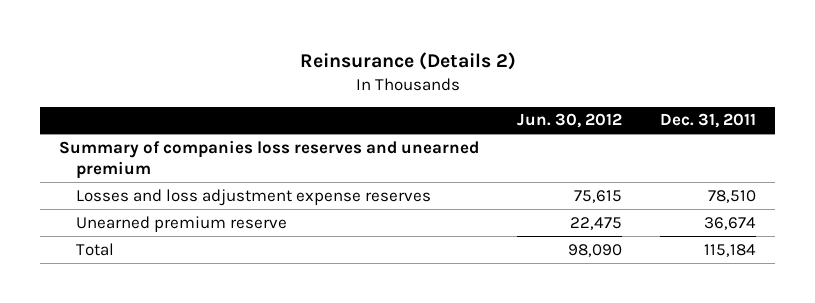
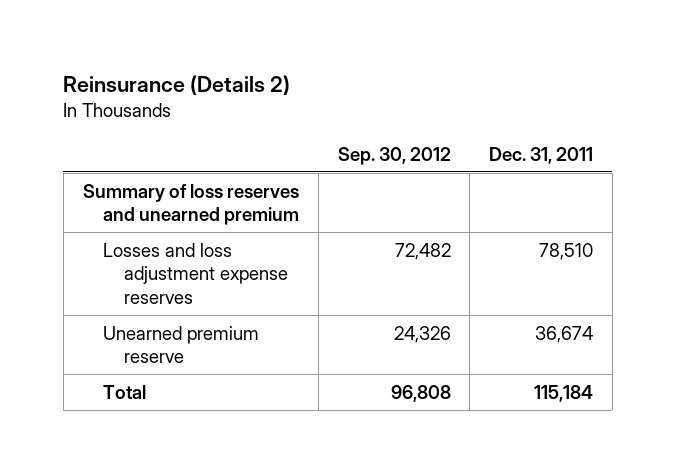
- | Jun. 30, 2012 | Dec. 31, 2011
+ | Sep. 30, 2012 | Dec. 31, 2011
- Summary of companies loss reserves and unearned premium
+ Summary of loss reserves and unearned premium

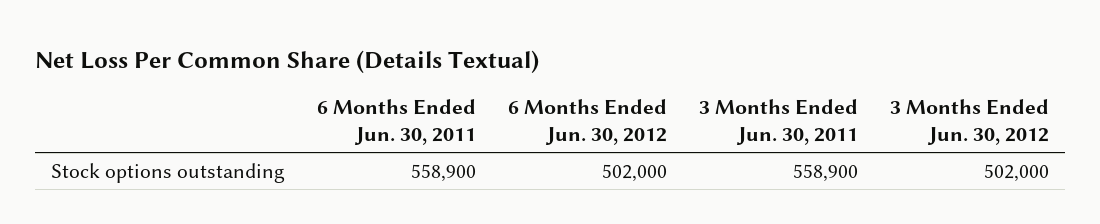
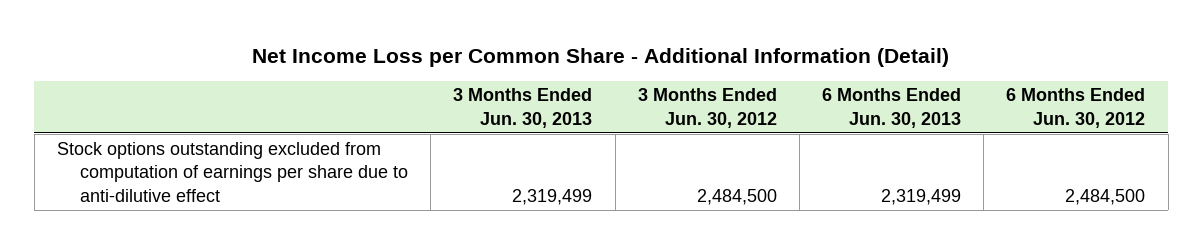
- Net Loss Per Common Share (Details Textual)
+ Net Income Loss per Common Share - Additional Information (Detail)
- | 6 Months Ended Jun. 30, 2011 | 6 Months Ended Jun. 30, 2012 | 3 Months Ended Jun. 30, 2011 | 3 Months Ended Jun. 30, 2012
+ | 3 Months Ended Jun. 30, 2013 | 3 Months Ended Jun. 30, 2012 | 6 Months Ended Jun. 30, 2013 | 6 Months Ended Jun. 30, 2012
- Stock options outstanding | 558,900 | 502,000 | 558,900 | 502,000
+ Stock options outstanding excluded from computation of earnings per share due to anti-dilutive effect | 2,319,499 | 2,484,500 | 2,319,499 | 2,484,500

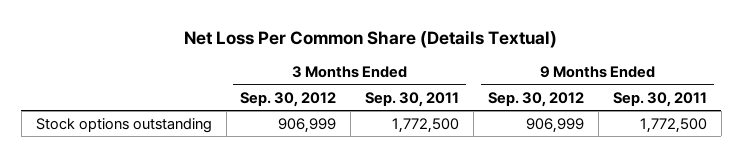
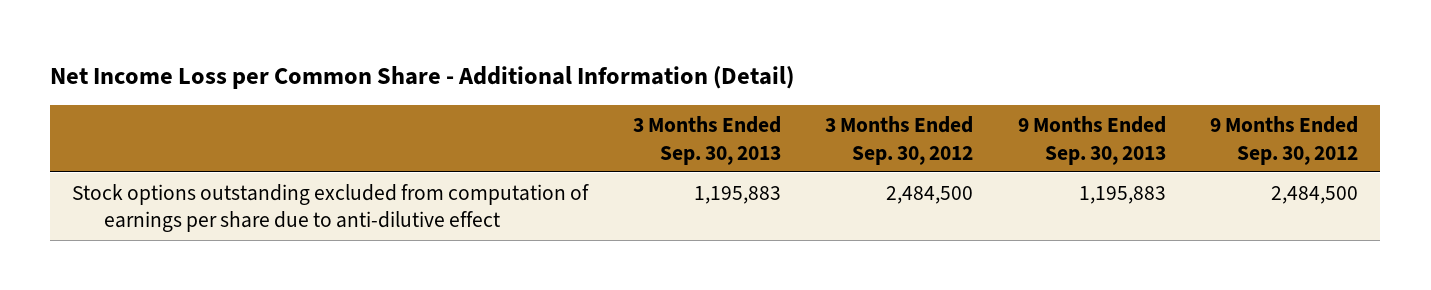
- Net Loss Per Common Share (Details Textual)
+ Net Income Loss per Common Share - Additional Information (Detail)
- | 3 Months Ended Sep. 30, 2012 | 3 Months Ended Sep. 30, 2011 | 9 Months Ended Sep. 30, 2012 | 9 Months Ended Sep. 30, 2011
+ | 3 Months Ended Sep. 30, 2013 | 3 Months Ended Sep. 30, 2012 | 9 Months Ended Sep. 30, 2013 | 9 Months Ended Sep. 30, 2012
- Stock options outstanding | 906,999 | 1,772,500 | 906,999 | 1,772,500
+ Stock options outstanding excluded from computation of earnings per share due to anti-dilutive effect | 1,195,883 | 2,484,500 | 1,195,883 | 2,484,500

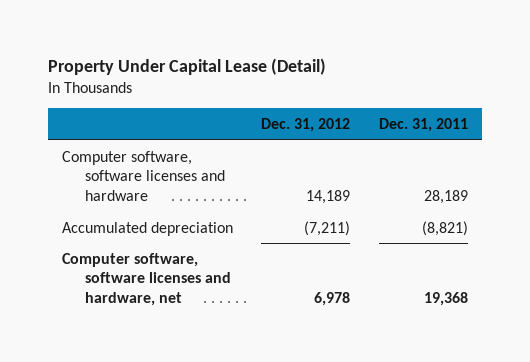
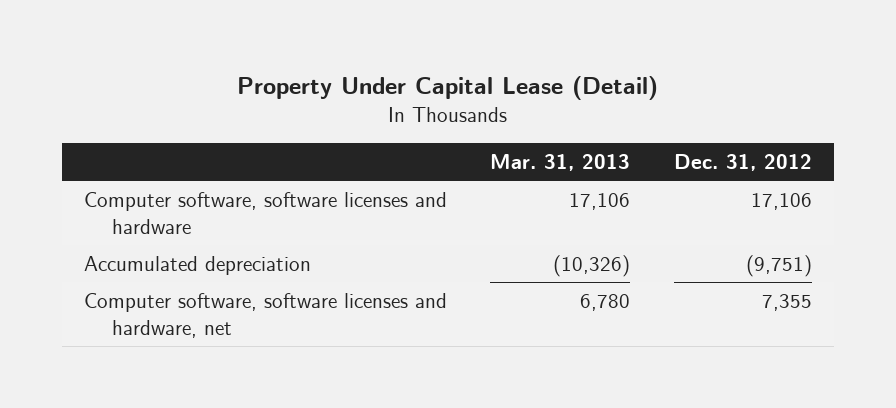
- | Dec. 31, 2012 | Dec. 31, 2011
+ | Mar. 31, 2013 | Dec. 31, 2012
- Computer software, software licenses and hardware | 14,189 | 28,189
- Accumulated depreciation | (7,211) | (8,821)
- Computer software, software licenses and hardware, net | 6,978 | 19,368
+ Computer software, software licenses and hardware | 17,106 | 17,106
+ Accumulated depreciation | (10,326) | (9,751)
+ Computer software, software licenses and hardware, net | 6,780 | 7,355

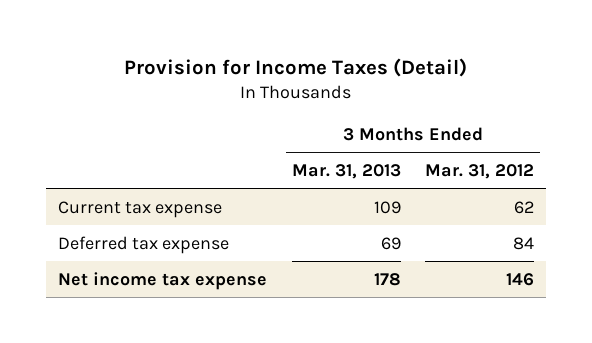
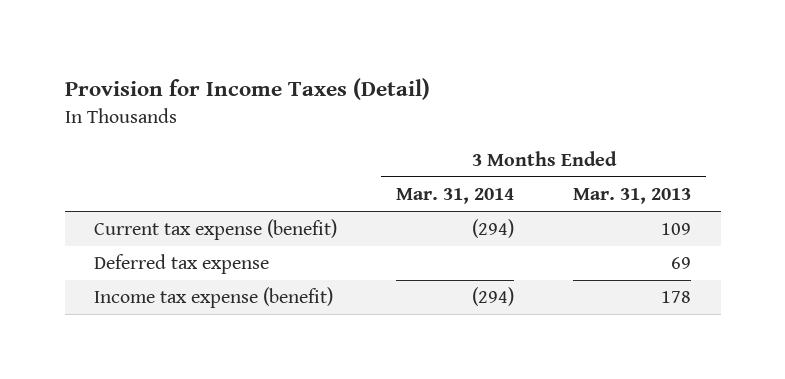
- | 3 Months Ended Mar. 31, 2013 | 3 Months Ended Mar. 31, 2012
+ | 3 Months Ended Mar. 31, 2014 | 3 Months Ended Mar. 31, 2013
- Current tax expense | 109 | 62
+ Current tax expense (benefit) | (294) | 109
- Net income tax expense | 178 | 146
+ Income tax expense (benefit) | (294) | 178

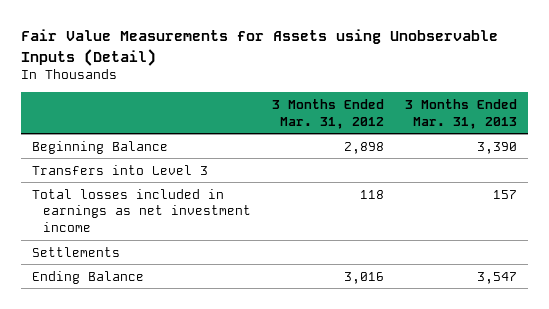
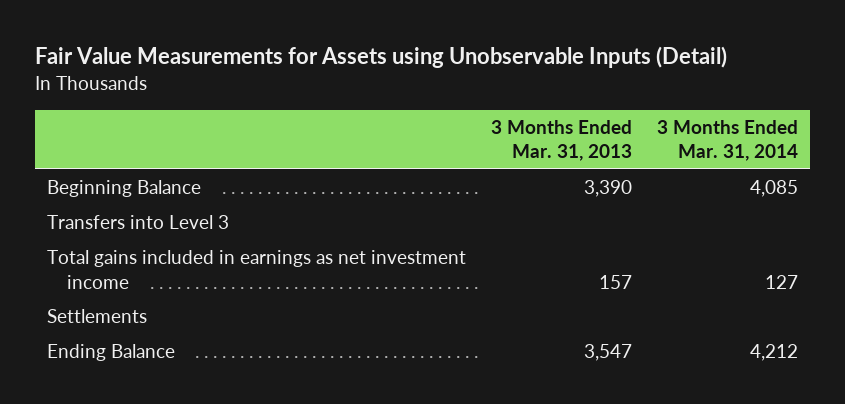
- | 3 Months Ended Mar. 31, 2012 | 3 Months Ended Mar. 31, 2013
+ | 3 Months Ended Mar. 31, 2013 | 3 Months Ended Mar. 31, 2014
- Total losses included in earnings as net investment income | 118 | 157
+ Total gains included in earnings as net investment income | 157 | 127

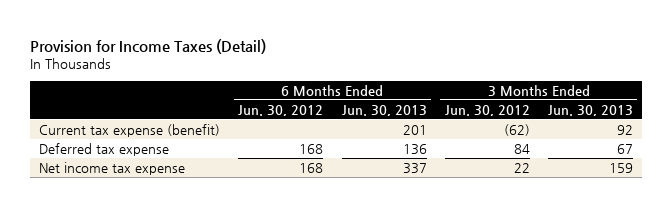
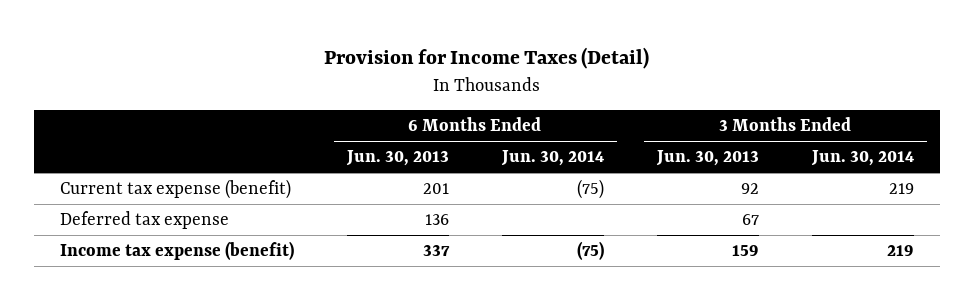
- | 6 Months Ended Jun. 30, 2012 | 6 Months Ended Jun. 30, 2013 | 3 Months Ended Jun. 30, 2012 | 3 Months Ended Jun. 30, 2013
+ | 6 Months Ended Jun. 30, 2013 | 6 Months Ended Jun. 30, 2014 | 3 Months Ended Jun. 30, 2013 | 3 Months Ended Jun. 30, 2014
- Net income tax expense | 168 | 337 | 22 | 159
+ Income tax expense (benefit) | 337 | (75) | 159 | 219

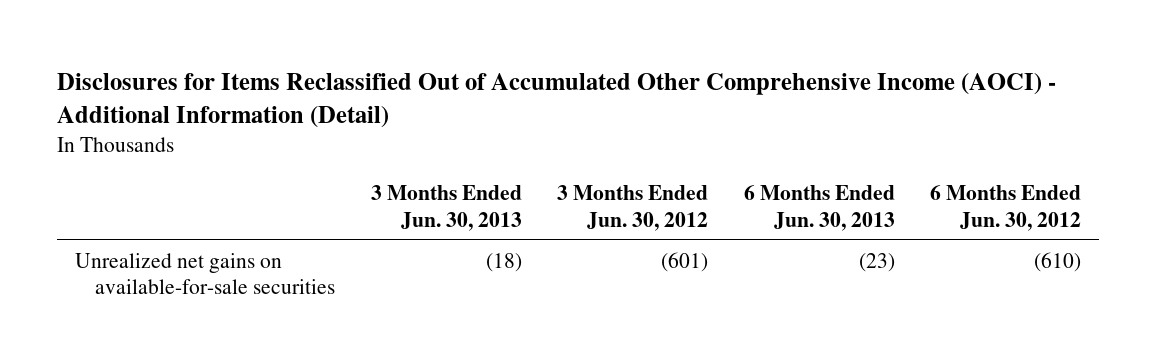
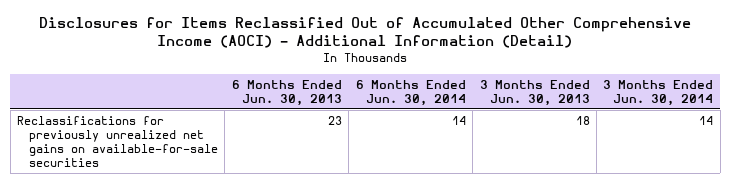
- | 3 Months Ended Jun. 30, 2013 | 3 Months Ended Jun. 30, 2012 | 6 Months Ended Jun. 30, 2013 | 6 Months Ended Jun. 30, 2012
+ | 6 Months Ended Jun. 30, 2013 | 6 Months Ended Jun. 30, 2014 | 3 Months Ended Jun. 30, 2013 | 3 Months Ended Jun. 30, 2014
- Unrealized net gains on available-for-sale securities | (18) | (601) | (23) | (610)
+ Reclassifications for previously unrealized net gains on available-for-sale securities | 23 | 14 | 18 | 14

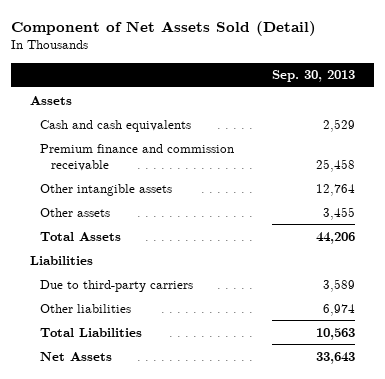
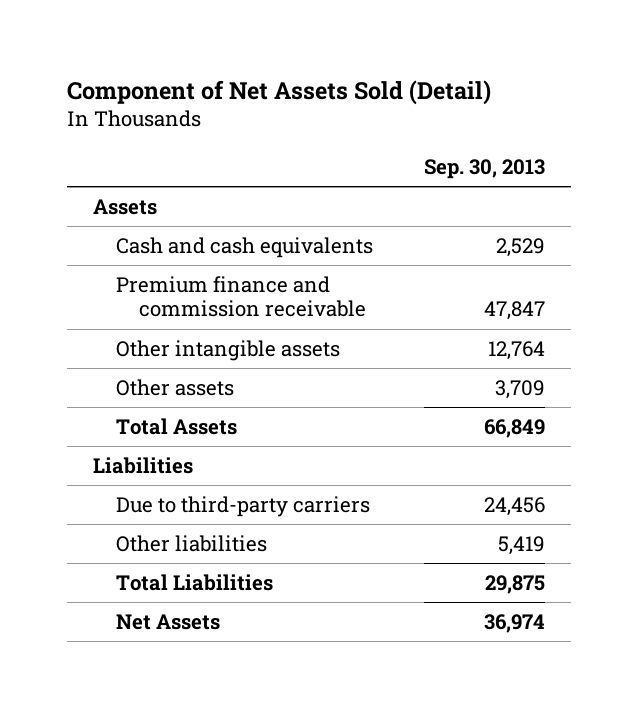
- Premium finance and commission receivable | 25,458
+ Premium finance and commission receivable | 47,847
- Other assets | 3,455
- Total Assets | 44,206
+ Other assets | 3,709
+ Total Assets | 66,849
- Due to third-party carriers | 3,589
- Other liabilities | 6,974
- Total Liabilities | 10,563
- Net Assets | 33,643
+ Due to third-party carriers | 24,456
+ Other liabilities | 5,419
+ Total Liabilities | 29,875
+ Net Assets | 36,974

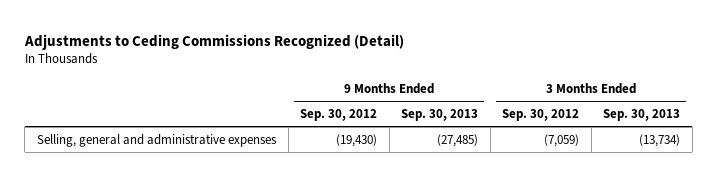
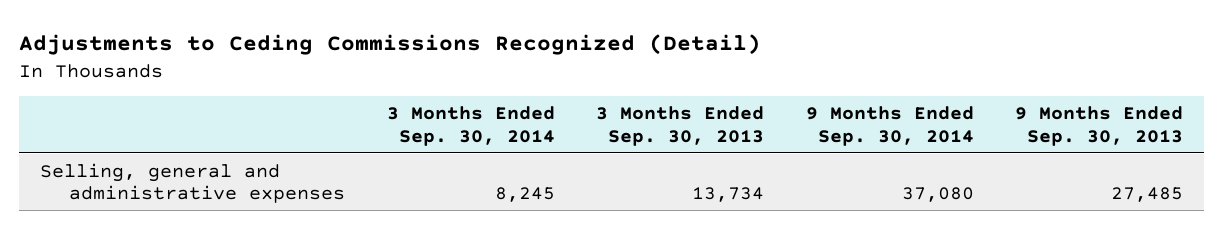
- | 9 Months Ended Sep. 30, 2012 | 9 Months Ended Sep. 30, 2013 | 3 Months Ended Sep. 30, 2012 | 3 Months Ended Sep. 30, 2013
+ | 3 Months Ended Sep. 30, 2014 | 3 Months Ended Sep. 30, 2013 | 9 Months Ended Sep. 30, 2014 | 9 Months Ended Sep. 30, 2013
- Selling, general and administrative expenses | (19,430) | (27,485) | (7,059) | (13,734)
+ Selling, general and administrative expenses | 8,245 | 13,734 | 37,080 | 27,485

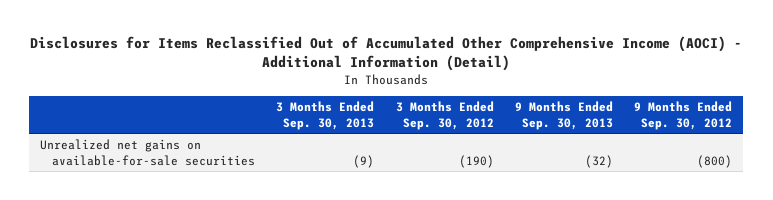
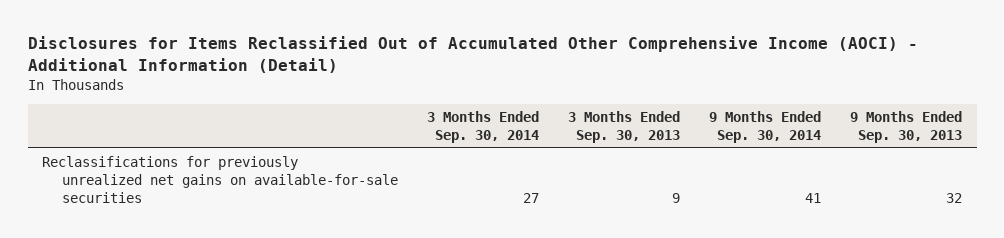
- | 3 Months Ended Sep. 30, 2013 | 3 Months Ended Sep. 30, 2012 | 9 Months Ended Sep. 30, 2013 | 9 Months Ended Sep. 30, 2012
+ | 3 Months Ended Sep. 30, 2014 | 3 Months Ended Sep. 30, 2013 | 9 Months Ended Sep. 30, 2014 | 9 Months Ended Sep. 30, 2013
- Unrealized net gains on available-for-sale securities | (9) | (190) | (32) | (800)
+ Reclassifications for previously unrealized net gains on available-for-sale securities | 27 | 9 | 41 | 32

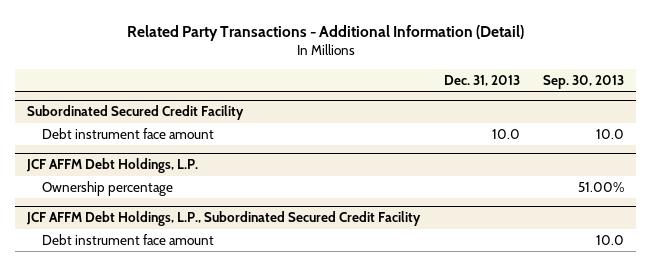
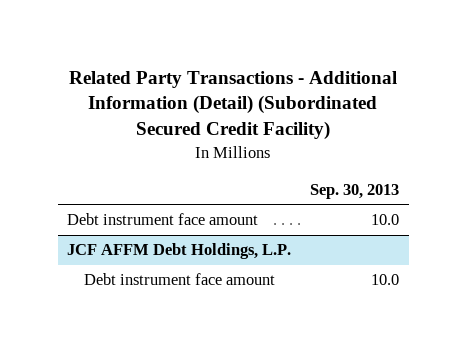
- Related Party Transactions - Additional Information (Detail)
+ Related Party Transactions - Additional Information (Detail) (Subordinated Secured Credit Facility)
- | Dec. 31, 2013 | Sep. 30, 2013
+ | Sep. 30, 2013
- Subordinated Secured Credit Facility
@ JCF AFFM Debt Holdings, L.P.
- Ownership percentage | | 51.00%
- JCF AFFM Debt Holdings, L.P., Subordinated Secured Credit Facility

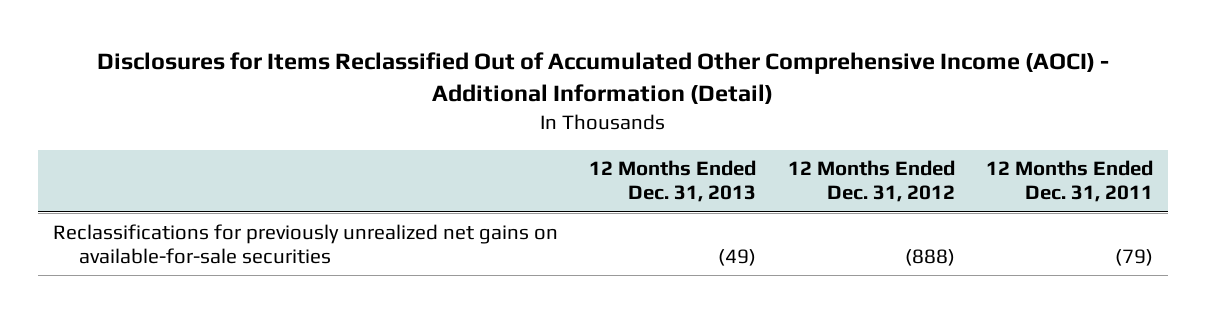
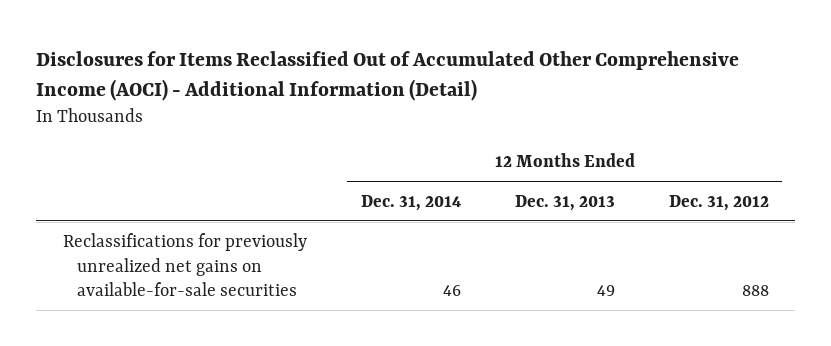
- | 12 Months Ended Dec. 31, 2013 | 12 Months Ended Dec. 31, 2012 | 12 Months Ended Dec. 31, 2011
+ | 12 Months Ended Dec. 31, 2014 | 12 Months Ended Dec. 31, 2013 | 12 Months Ended Dec. 31, 2012
- Reclassifications for previously unrealized net gains on available-for-sale securities | (49) | (888) | (79)
+ Reclassifications for previously unrealized net gains on available-for-sale securities | 46 | 49 | 888

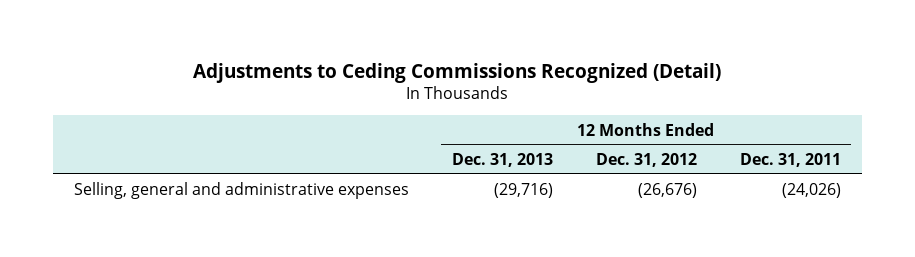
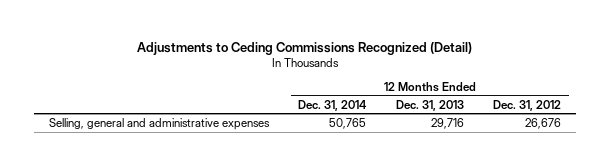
- | 12 Months Ended Dec. 31, 2013 | 12 Months Ended Dec. 31, 2012 | 12 Months Ended Dec. 31, 2011
+ | 12 Months Ended Dec. 31, 2014 | 12 Months Ended Dec. 31, 2013 | 12 Months Ended Dec. 31, 2012
- Selling, general and administrative expenses | (29,716) | (26,676) | (24,026)
+ Selling, general and administrative expenses | 50,765 | 29,716 | 26,676

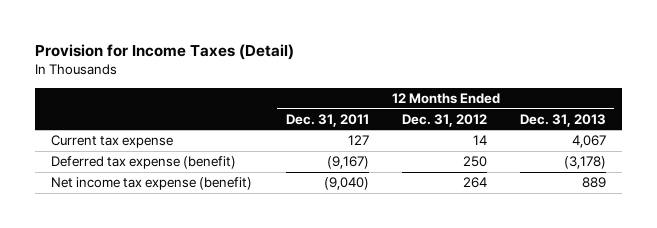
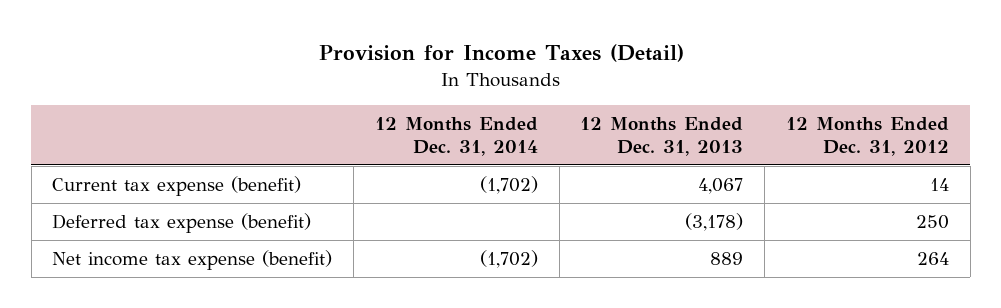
- | 12 Months Ended Dec. 31, 2011 | 12 Months Ended Dec. 31, 2012 | 12 Months Ended Dec. 31, 2013
+ | 12 Months Ended Dec. 31, 2014 | 12 Months Ended Dec. 31, 2013 | 12 Months Ended Dec. 31, 2012
- Current tax expense | 127 | 14 | 4,067
+ Current tax expense (benefit) | (1,702) | 4,067 | 14

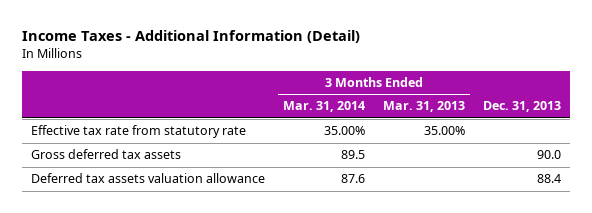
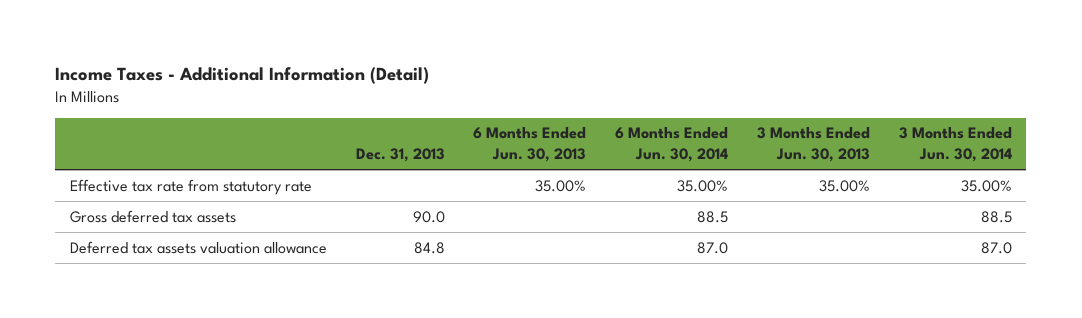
- | 3 Months Ended Mar. 31, 2014 | 3 Months Ended Mar. 31, 2013 | Dec. 31, 2013
+ | Dec. 31, 2013 | 6 Months Ended Jun. 30, 2013 | 6 Months Ended Jun. 30, 2014 | 3 Months Ended Jun. 30, 2013 | 3 Months Ended Jun. 30, 2014
- Deferred tax assets valuation allowance | 87.6 | | 88.4
+ Deferred tax assets valuation allowance | 84.8 | | 87.0 | | 87.0

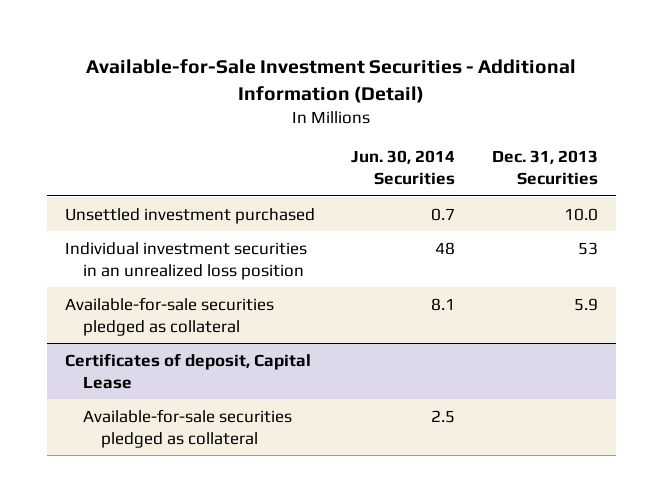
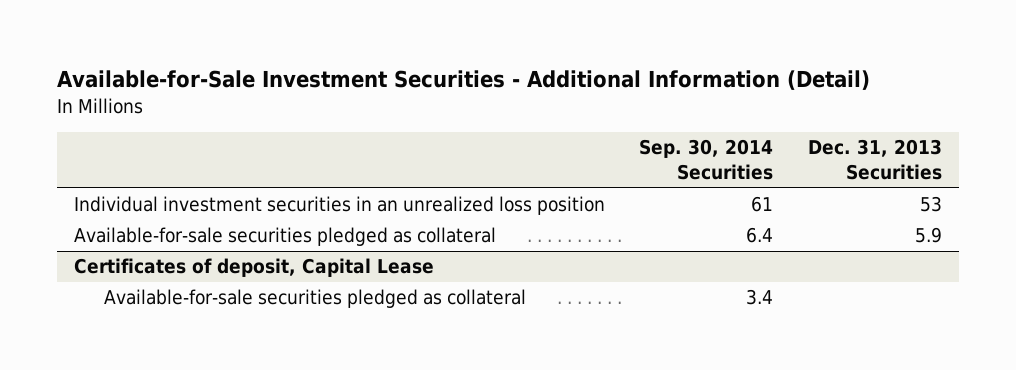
- | Jun. 30, 2014 Securities | Dec. 31, 2013 Securities
+ | Sep. 30, 2014 Securities | Dec. 31, 2013 Securities
- Unsettled investment purchased | 0.7 | 10.0

